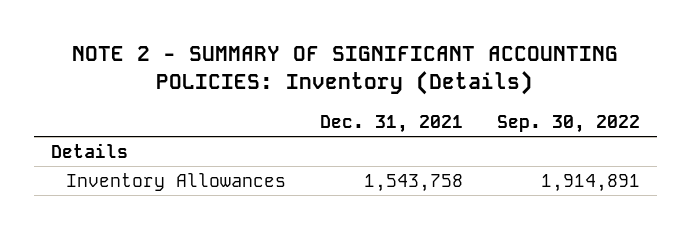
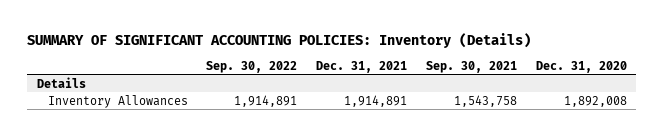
- NOTE 2 - SUMMARY OF SIGNIFICANT ACCOUNTING POLICIES: Inventory (Details)
+ SUMMARY OF SIGNIFICANT ACCOUNTING POLICIES: Inventory (Details)
- | Dec. 31, 2021 | Sep. 30, 2022
+ | Sep. 30, 2022 | Dec. 31, 2021 | Sep. 30, 2021 | Dec. 31, 2020
- Inventory Allowances | 1,543,758 | 1,914,891
+ Inventory Allowances | 1,914,891 | 1,914,891 | 1,543,758 | 1,892,008

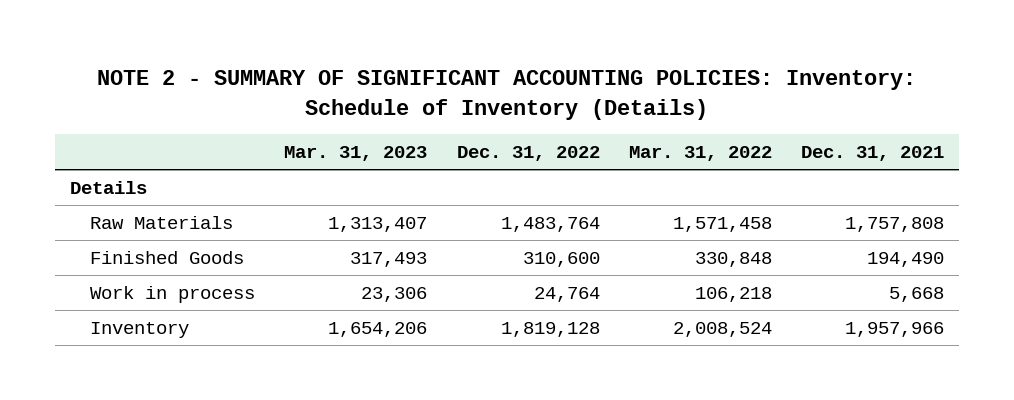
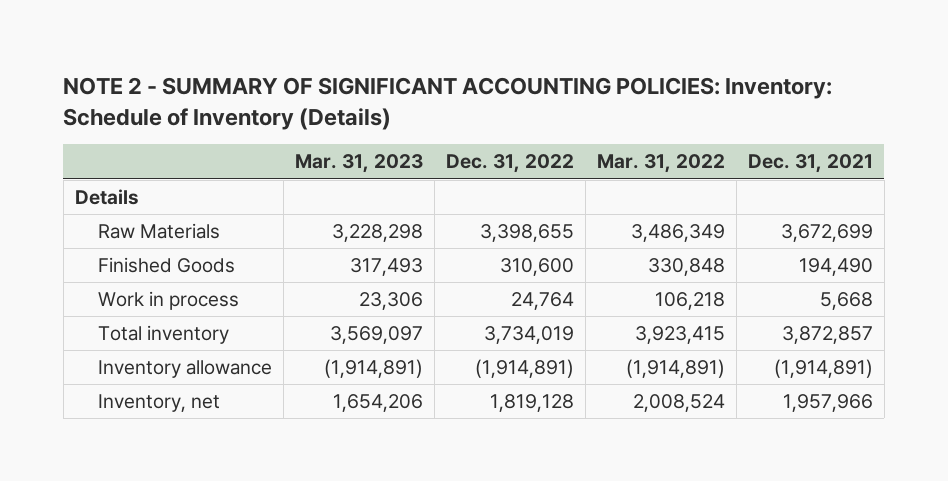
- Raw Materials | 1,313,407 | 1,483,764 | 1,571,458 | 1,757,808
+ Raw Materials | 3,228,298 | 3,398,655 | 3,486,349 | 3,672,699
- Inventory | 1,654,206 | 1,819,128 | 2,008,524 | 1,957,966
+ Total inventory | 3,569,097 | 3,734,019 | 3,923,415 | 3,872,857
+ Inventory allowance | (1,914,891) | (1,914,891) | (1,914,891) | (1,914,891)
+ Inventory, net | 1,654,206 | 1,819,128 | 2,008,524 | 1,957,966

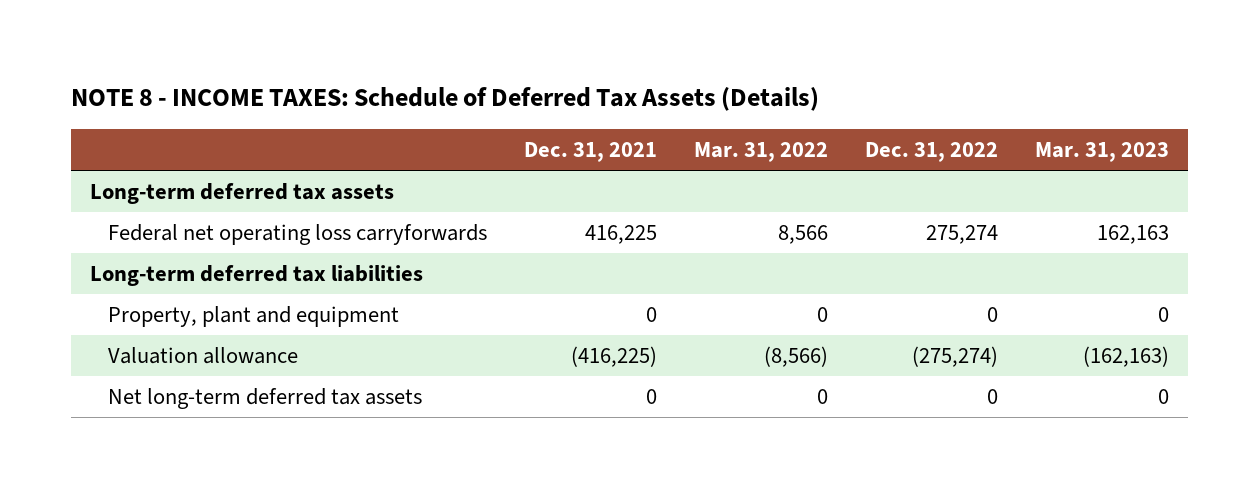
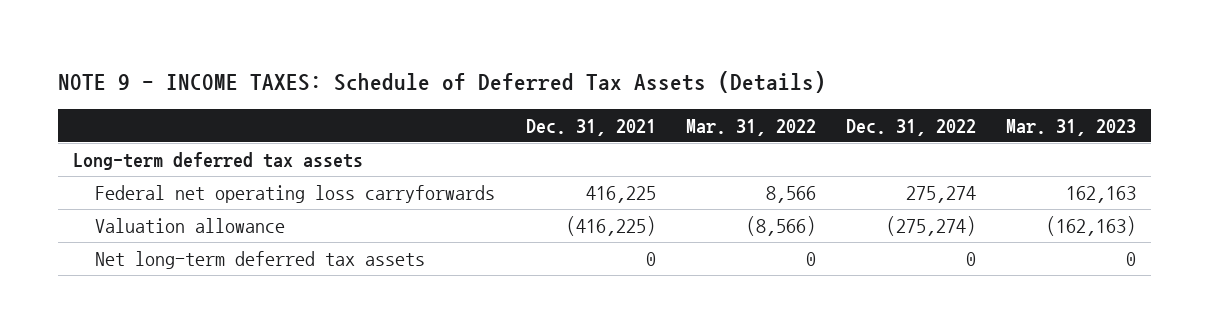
- NOTE 8 - INCOME TAXES: Schedule of Deferred Tax Assets (Details)
+ NOTE 9 - INCOME TAXES: Schedule of Deferred Tax Assets (Details)
- Long-term deferred tax liabilities
- Property, plant and equipment | 0 | 0 | 0 | 0

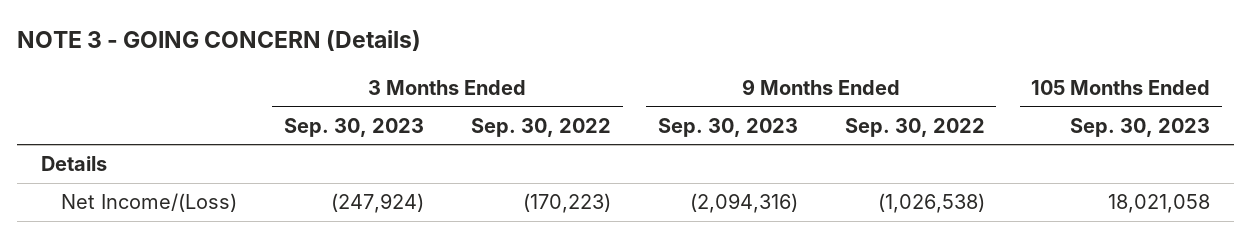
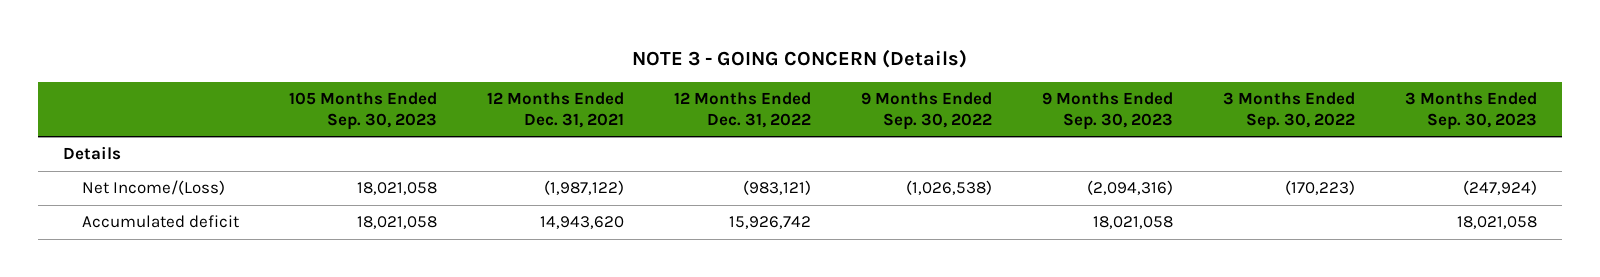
- | 3 Months Ended Sep. 30, 2023 | 3 Months Ended Sep. 30, 2022 | 9 Months Ended Sep. 30, 2023 | 9 Months Ended Sep. 30, 2022 | 105 Months Ended Sep. 30, 2023
+ | 105 Months Ended Sep. 30, 2023 | 12 Months Ended Dec. 31, 2021 | 12 Months Ended Dec. 31, 2022 | 9 Months Ended Sep. 30, 2022 | 9 Months Ended Sep. 30, 2023 | 3 Months Ended Sep. 30, 2022 | 3 Months Ended Sep. 30, 2023
+ Accumulated deficit | 18,021,058 | 14,943,620 | 15,926,742 | | 18,021,058 | | 18,021,058

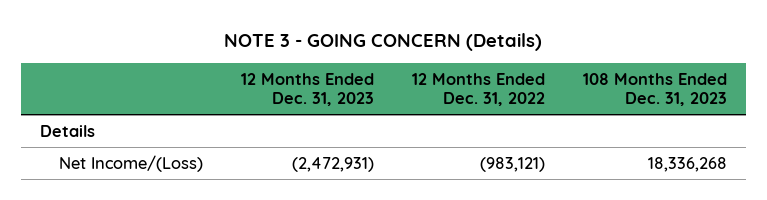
- | 105 Months Ended Sep. 30, 2023 | 12 Months Ended Dec. 31, 2021 | 12 Months Ended Dec. 31, 2022 | 9 Months Ended Sep. 30, 2022 | 9 Months Ended Sep. 30, 2023 | 3 Months Ended Sep. 30, 2022 | 3 Months Ended Sep. 30, 2023
+ | 12 Months Ended Dec. 31, 2023 | 12 Months Ended Dec. 31, 2022 | 108 Months Ended Dec. 31, 2023
- Accumulated deficit | 18,021,058 | 14,943,620 | 15,926,742 | | 18,021,058 | | 18,021,058

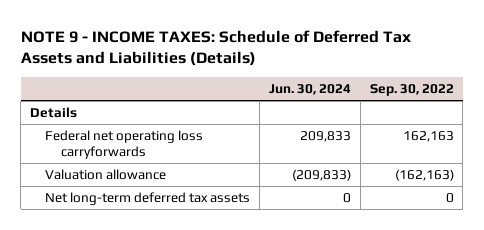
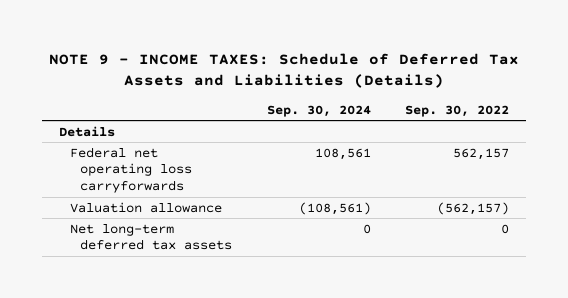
- | Jun. 30, 2024 | Sep. 30, 2022
+ | Sep. 30, 2024 | Sep. 30, 2022
- Federal net operating loss carryforwards | 209,833 | 162,163
- Valuation allowance | (209,833) | (162,163)
+ Federal net operating loss carryforwards | 108,561 | 562,157
+ Valuation allowance | (108,561) | (562,157)

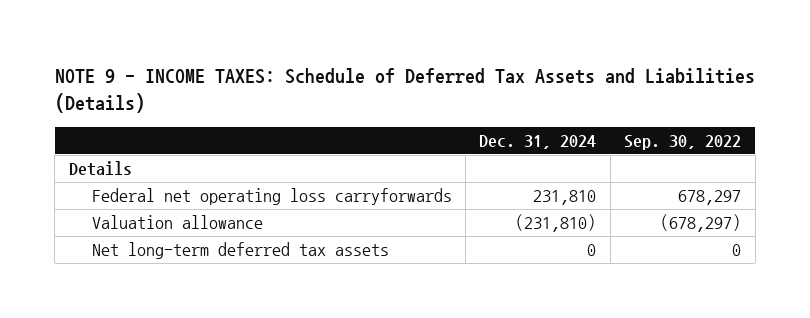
- | Sep. 30, 2024 | Sep. 30, 2022
+ | Dec. 31, 2024 | Sep. 30, 2022
- Federal net operating loss carryforwards | 108,561 | 562,157
- Valuation allowance | (108,561) | (562,157)
+ Federal net operating loss carryforwards | 231,810 | 678,297
+ Valuation allowance | (231,810) | (678,297)

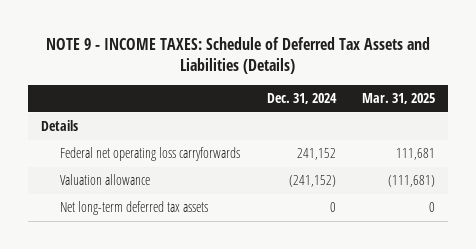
- | Dec. 31, 2024 | Sep. 30, 2022
+ | Dec. 31, 2024 | Mar. 31, 2025
- Federal net operating loss carryforwards | 231,810 | 678,297
- Valuation allowance | (231,810) | (678,297)
+ Federal net operating loss carryforwards | 241,152 | 111,681
+ Valuation allowance | (241,152) | (111,681)

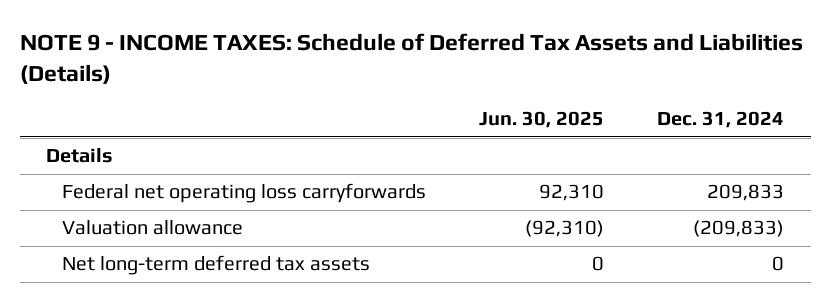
- | Dec. 31, 2024 | Mar. 31, 2025
+ | Jun. 30, 2025 | Dec. 31, 2024
- Federal net operating loss carryforwards | 241,152 | 111,681
- Valuation allowance | (241,152) | (111,681)
+ Federal net operating loss carryforwards | 92,310 | 209,833
+ Valuation allowance | (92,310) | (209,833)

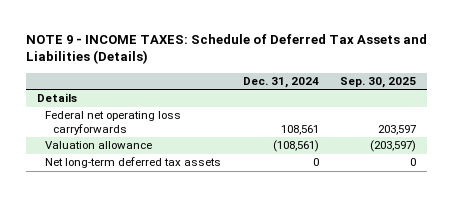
- | Jun. 30, 2025 | Dec. 31, 2024
+ | Dec. 31, 2024 | Sep. 30, 2025
- Federal net operating loss carryforwards | 92,310 | 209,833
- Valuation allowance | (92,310) | (209,833)
+ Federal net operating loss carryforwards | 108,561 | 203,597
+ Valuation allowance | (108,561) | (203,597)

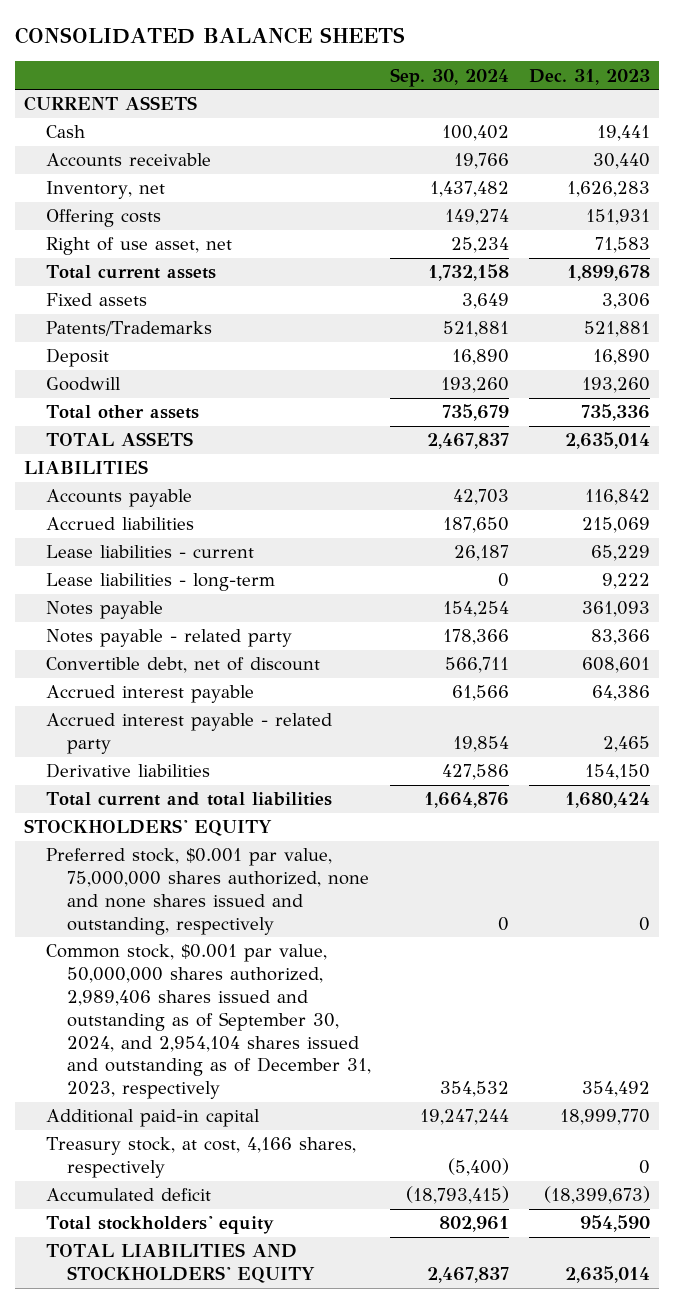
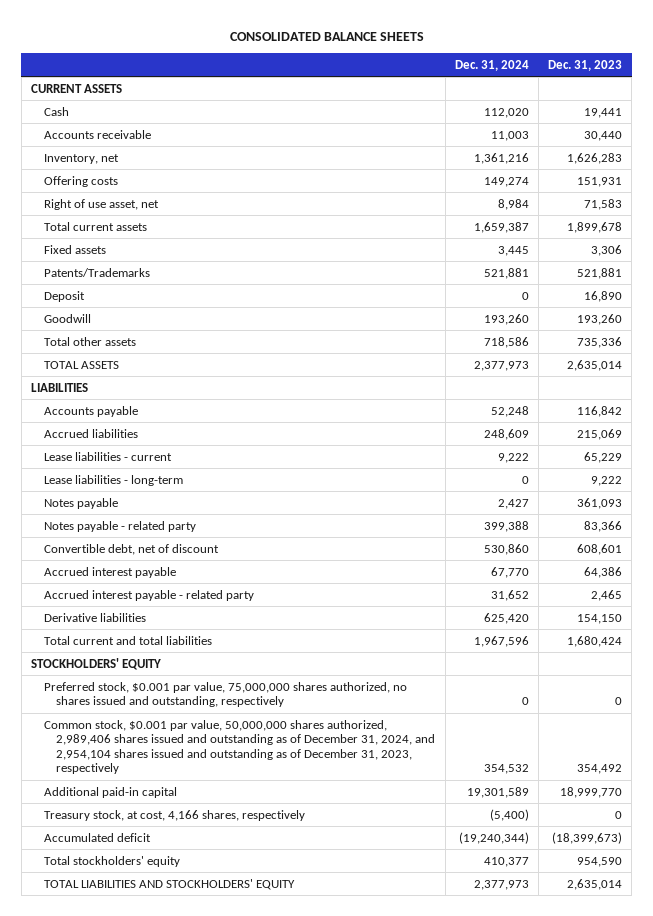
- | Sep. 30, 2024 | Dec. 31, 2023
+ | Dec. 31, 2024 | Dec. 31, 2023
- Preferred stock, $0.001 par value, 75,000,000 shares authorized, none and none shares issued and outstanding, respectively | 0 | 0
- Common stock, $0.001 par value, 50,000,000 shares authorized, 2,989,406 shares issued and outstanding as of September 30, 2024, and 2,954,104 shares issued and outstanding as of December 31, 2023, respectively | 354,532 | 354,492
+ Preferred stock, $0.001 par value, 75,000,000 shares authorized, no shares issued and outstanding, respectively | 0 | 0
+ Common stock, $0.001 par value, 50,000,000 shares authorized, 2,989,406 shares issued and outstanding as of December 31, 2024, and 2,954,104 shares issued and outstanding as of December 31, 2023, respectively | 354,532 | 354,492

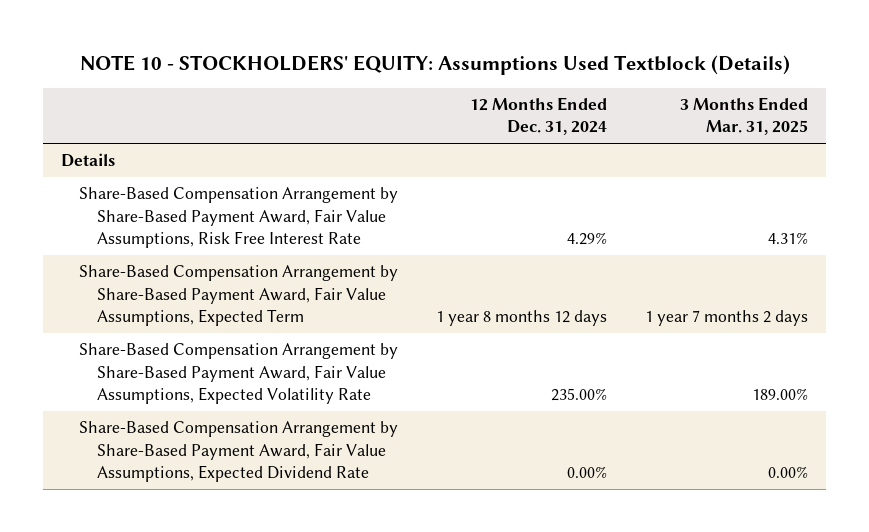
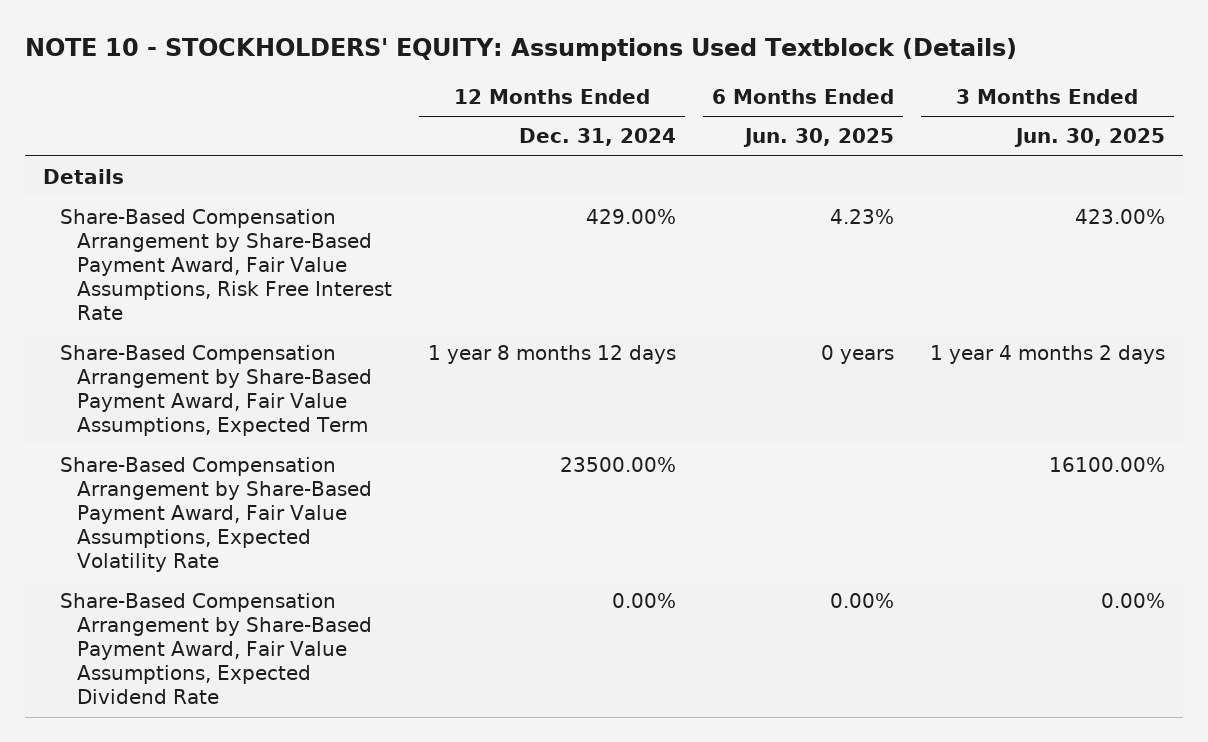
- | 12 Months Ended Dec. 31, 2024 | 3 Months Ended Mar. 31, 2025
+ | 12 Months Ended Dec. 31, 2024 | 6 Months Ended Jun. 30, 2025 | 3 Months Ended Jun. 30, 2025
- Share-Based Compensation Arrangement by Share-Based Payment Award, Fair Value Assumptions, Risk Free Interest Rate | 4.29% | 4.31%
+ Share-Based Compensation Arrangement by Share-Based Payment Award, Fair Value Assumptions, Risk Free Interest Rate | 429.00% | 4.23% | 423.00%
- Share-Based Compensation Arrangement by Share-Based Payment Award, Fair Value Assumptions, Expected Volatility Rate | 235.00% | 189.00%
+ Share-Based Compensation Arrangement by Share-Based Payment Award, Fair Value Assumptions, Expected Volatility Rate | 23500.00% | | 16100.00%

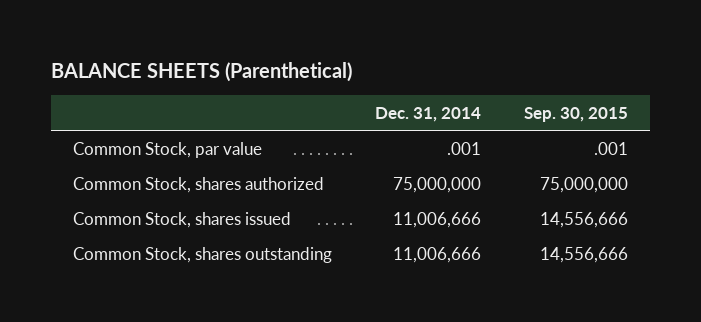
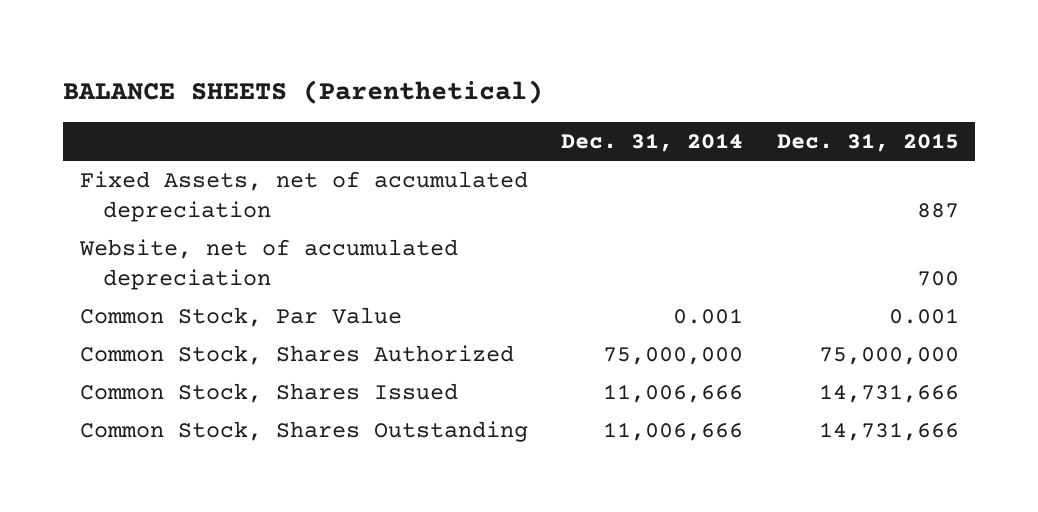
- | Dec. 31, 2014 | Sep. 30, 2015
+ | Dec. 31, 2014 | Dec. 31, 2015
- Common Stock, par value | .001 | .001
- Common Stock, shares authorized | 75,000,000 | 75,000,000
- Common Stock, shares issued | 11,006,666 | 14,556,666
- Common Stock, shares outstanding | 11,006,666 | 14,556,666
+ Fixed Assets, net of accumulated depreciation | | 887
+ Website, net of accumulated depreciation | | 700
+ Common Stock, Par Value | 0.001 | 0.001
+ Common Stock, Shares Authorized | 75,000,000 | 75,000,000
+ Common Stock, Shares Issued | 11,006,666 | 14,731,666
+ Common Stock, Shares Outstanding | 11,006,666 | 14,731,666

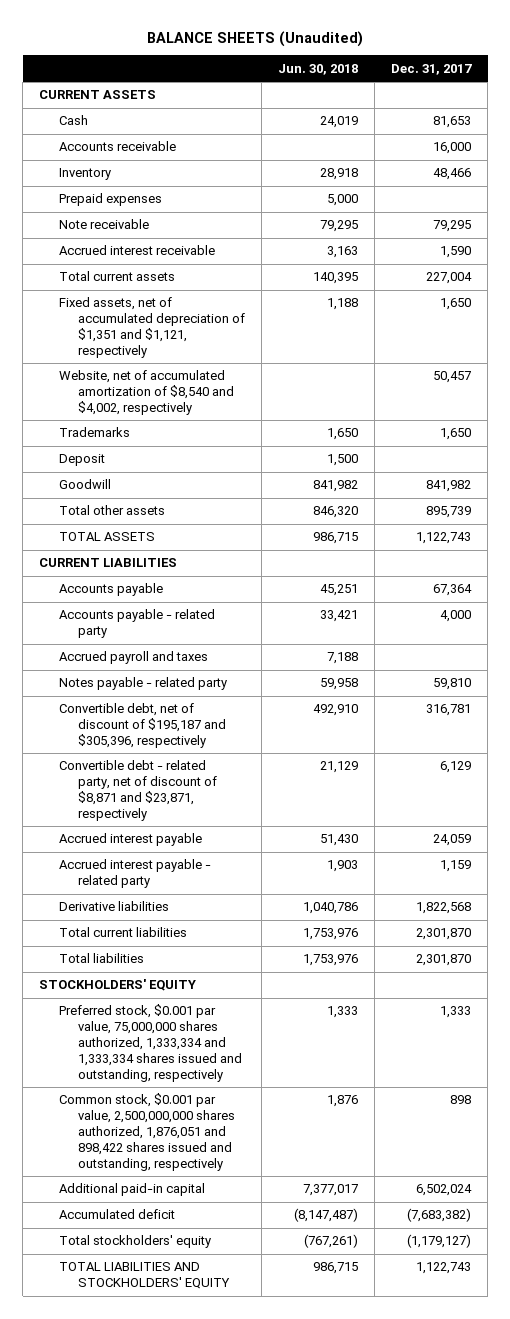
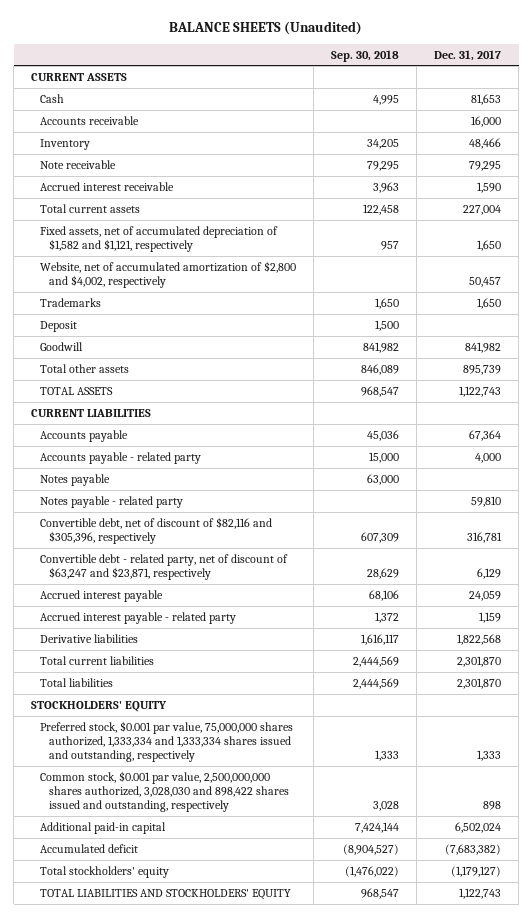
- | Jun. 30, 2018 | Dec. 31, 2017
+ | Sep. 30, 2018 | Dec. 31, 2017
- Prepaid expenses | 5,000 |
- Fixed assets, net of accumulated depreciation of $1,351 and $1,121, respectively | 1,188 | 1,650
- Website, net of accumulated amortization of $8,540 and $4,002, respectively | | 50,457
+ Fixed assets, net of accumulated depreciation of $1,582 and $1,121, respectively | 957 | 1,650
+ Website, net of accumulated amortization of $2,800 and $4,002, respectively | | 50,457
- Accrued payroll and taxes | 7,188 |
+ Notes payable | 63,000 |
- Convertible debt, net of discount of $195,187 and $305,396, respectively | 492,910 | 316,781
- Convertible debt - related party, net of discount of $8,871 and $23,871, respectively | 21,129 | 6,129
+ Convertible debt, net of discount of $82,116 and $305,396, respectively | 607,309 | 316,781
+ Convertible debt - related party, net of discount of $63,247 and $23,871, respectively | 28,629 | 6,129
- Common stock, $0.001 par value, 2,500,000,000 shares authorized, 1,876,051 and 898,422 shares issued and outstanding, respectively | 1,876 | 898
+ Common stock, $0.001 par value, 2,500,000,000 shares authorized, 3,028,030 and 898,422 shares issued and outstanding, respectively | 3,028 | 898

